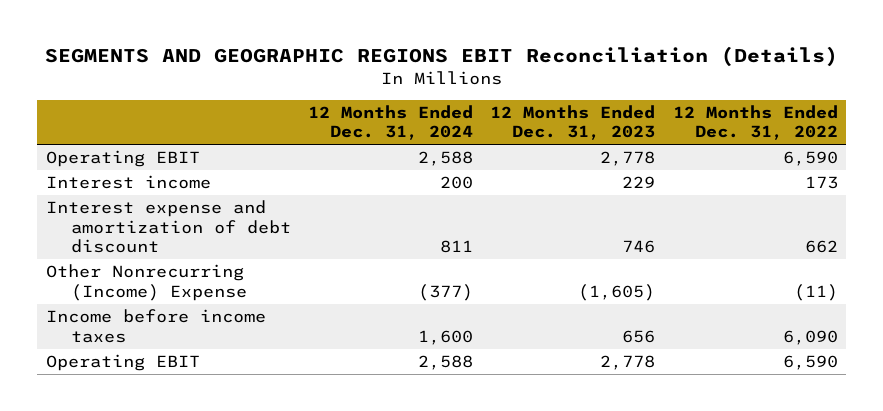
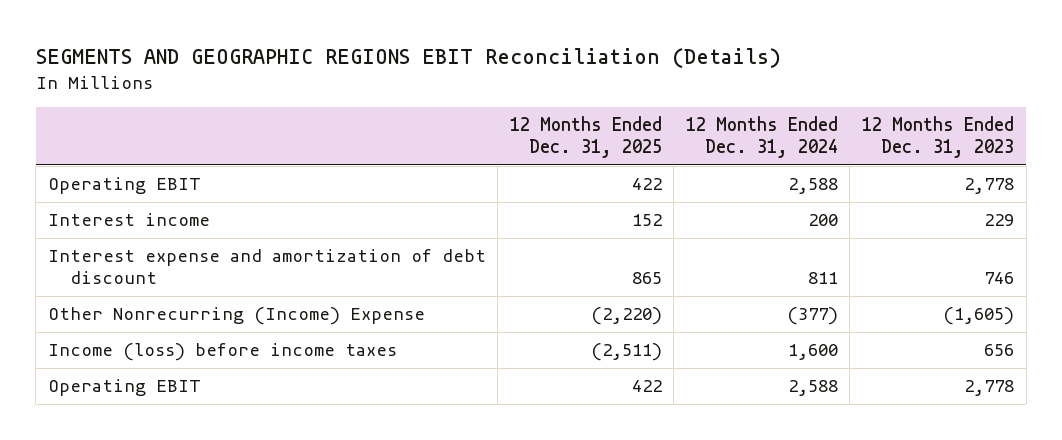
- | 12 Months Ended Dec. 31, 2024 | 12 Months Ended Dec. 31, 2023 | 12 Months Ended Dec. 31, 2022
+ | 12 Months Ended Dec. 31, 2025 | 12 Months Ended Dec. 31, 2024 | 12 Months Ended Dec. 31, 2023
- Income before income taxes | 1,600 | 656 | 6,090
+ Income (loss) before income taxes | (2,511) | 1,600 | 656

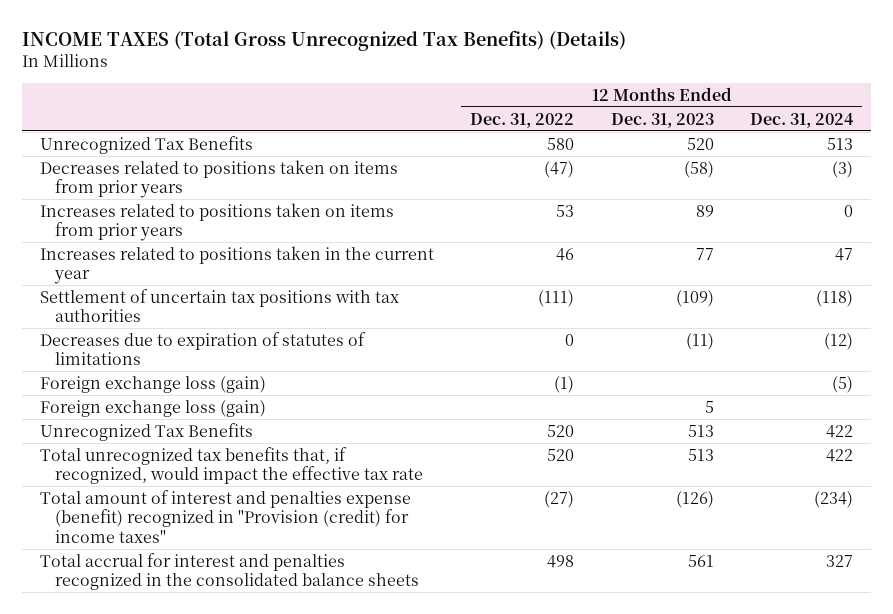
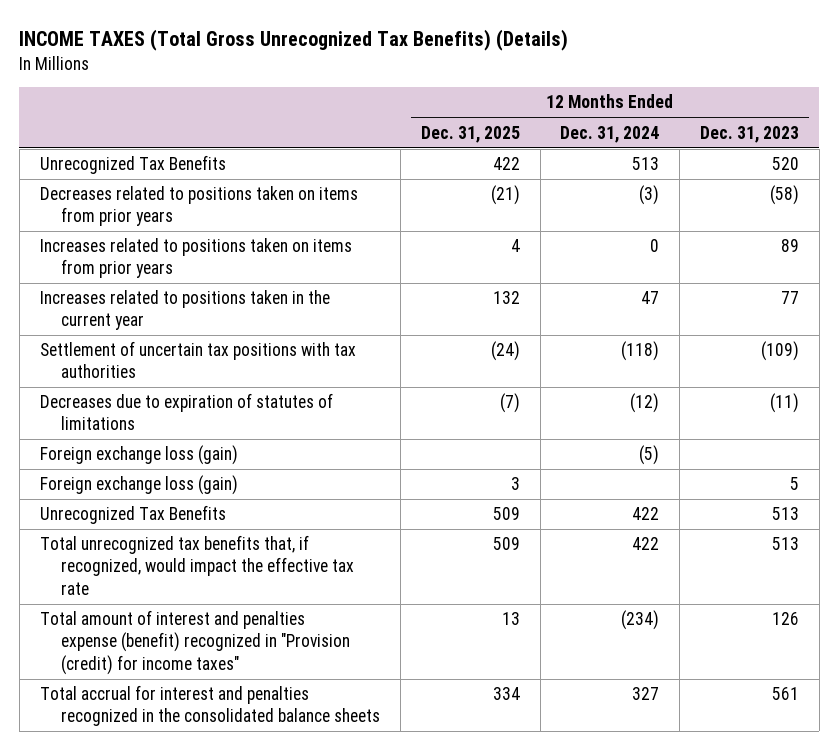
- | 12 Months Ended Dec. 31, 2022 | 12 Months Ended Dec. 31, 2023 | 12 Months Ended Dec. 31, 2024
+ | 12 Months Ended Dec. 31, 2025 | 12 Months Ended Dec. 31, 2024 | 12 Months Ended Dec. 31, 2023
- Total amount of interest and penalties expense (benefit) recognized in "Provision (credit) for income taxes" | (27) | (126) | (234)
+ Total amount of interest and penalties expense (benefit) recognized in "Provision (credit) for income taxes" | 13 | (234) | 126

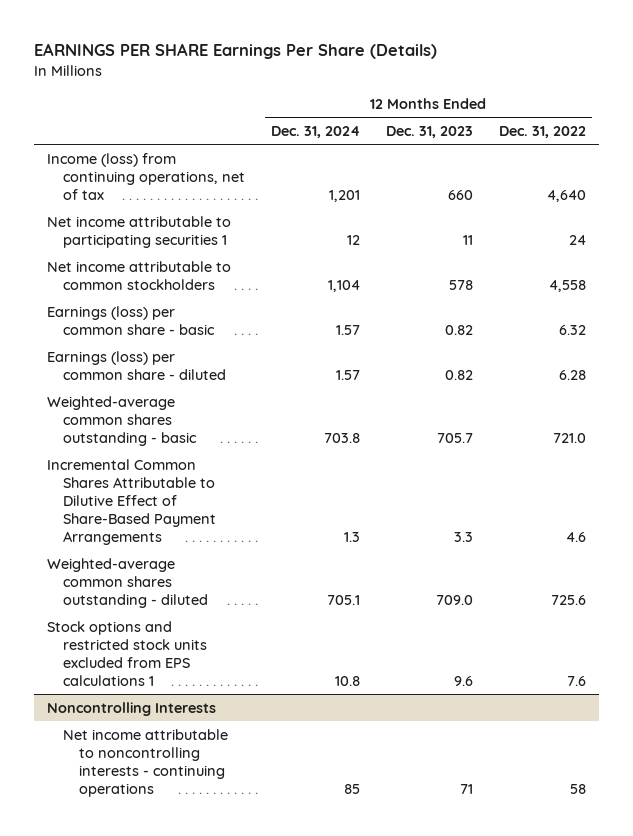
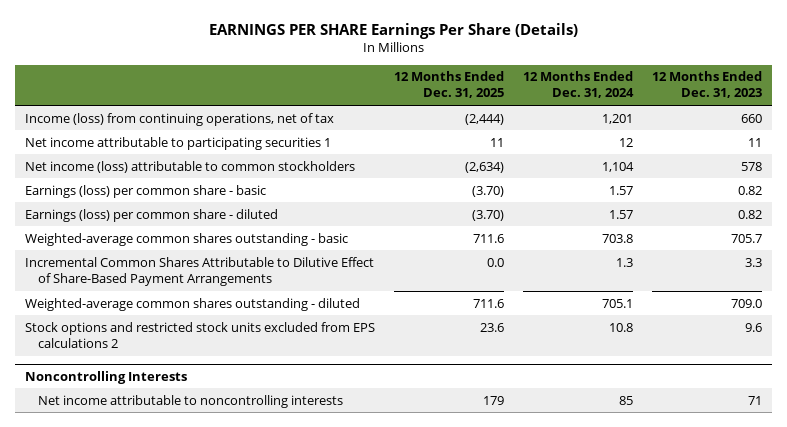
- | 12 Months Ended Dec. 31, 2024 | 12 Months Ended Dec. 31, 2023 | 12 Months Ended Dec. 31, 2022
+ | 12 Months Ended Dec. 31, 2025 | 12 Months Ended Dec. 31, 2024 | 12 Months Ended Dec. 31, 2023
- Net income attributable to common stockholders | 1,104 | 578 | 4,558
+ Net income (loss) attributable to common stockholders | (2,634) | 1,104 | 578
- Stock options and restricted stock units excluded from EPS calculations 1 | 10.8 | 9.6 | 7.6
+ Stock options and restricted stock units excluded from EPS calculations 2 | 23.6 | 10.8 | 9.6
@ Noncontrolling Interests
- Net income attributable to noncontrolling interests - continuing operations | 85 | 71 | 58
+ Net income attributable to noncontrolling interests | 179 | 85 | 71

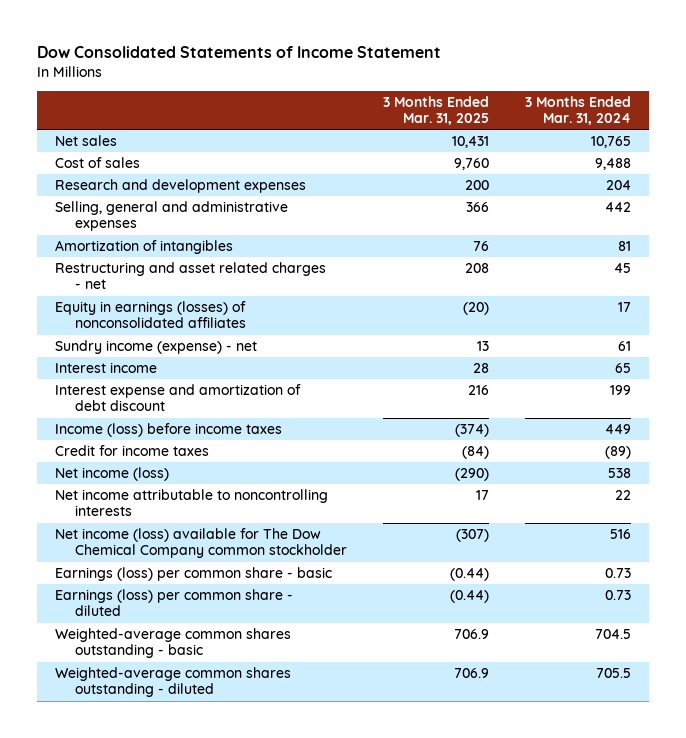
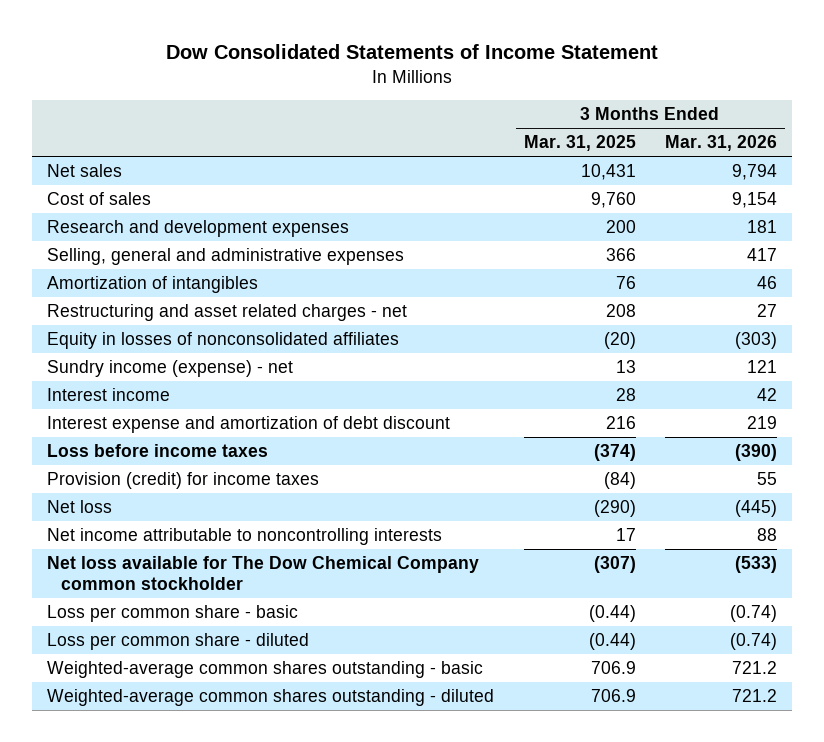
- | 3 Months Ended Mar. 31, 2025 | 3 Months Ended Mar. 31, 2024
+ | 3 Months Ended Mar. 31, 2025 | 3 Months Ended Mar. 31, 2026
- Equity in earnings (losses) of nonconsolidated affiliates | (20) | 17
+ Equity in losses of nonconsolidated affiliates | (20) | (303)
- Income (loss) before income taxes | (374) | 449
- Credit for income taxes | (84) | (89)
- Net income (loss) | (290) | 538
+ Loss before income taxes | (374) | (390)
+ Provision (credit) for income taxes | (84) | 55
+ Net loss | (290) | (445)
- Net income (loss) available for The Dow Chemical Company common stockholder | (307) | 516
- Earnings (loss) per common share - basic | (0.44) | 0.73
- Earnings (loss) per common share - diluted | (0.44) | 0.73
+ Net loss available for The Dow Chemical Company common stockholder | (307) | (533)
+ Loss per common share - basic | (0.44) | (0.74)
+ Loss per common share - diluted | (0.44) | (0.74)

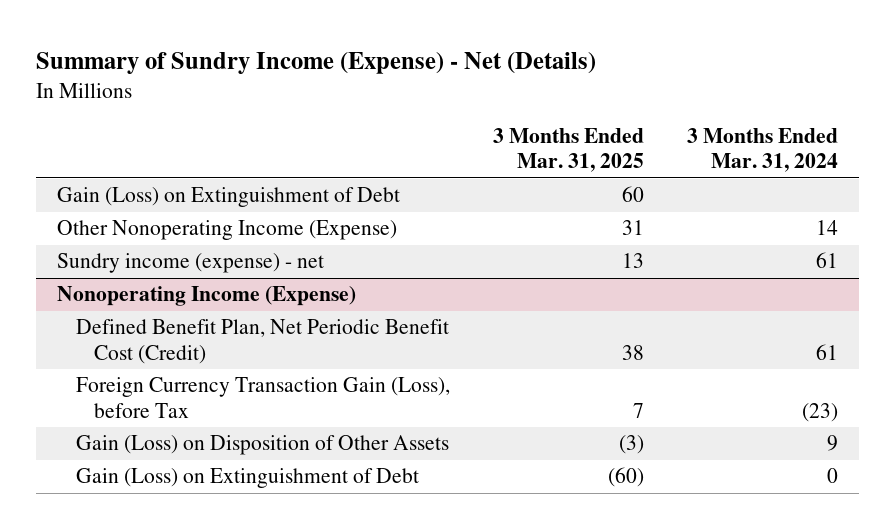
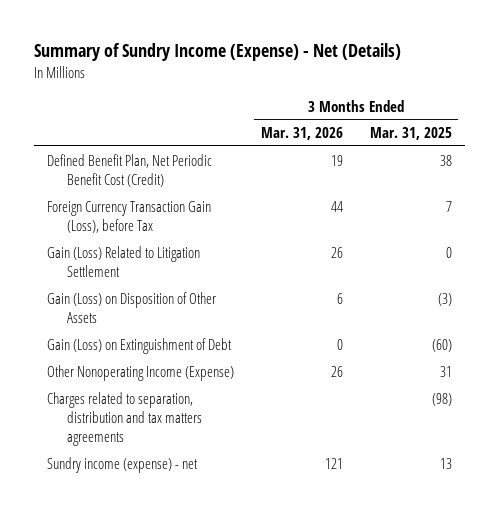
- | 3 Months Ended Mar. 31, 2025 | 3 Months Ended Mar. 31, 2024
+ | 3 Months Ended Mar. 31, 2026 | 3 Months Ended Mar. 31, 2025
- Gain (Loss) on Extinguishment of Debt | 60 |
- Nonoperating Income (Expense)
+ Gain (Loss) Related to Litigation Settlement | 26 | 0
moved down: Other Nonoperating Income (Expense) | 26 | 31
+ Charges related to separation, distribution and tax matters agreements | | (98)
moved down: Sundry income (expense) - net | 121 | 13

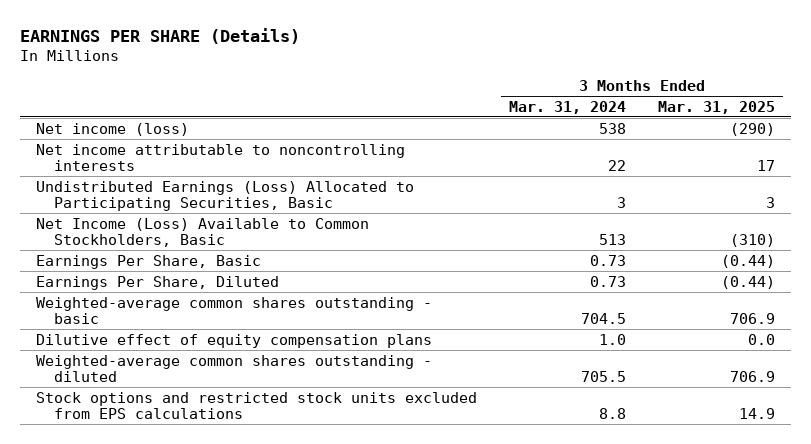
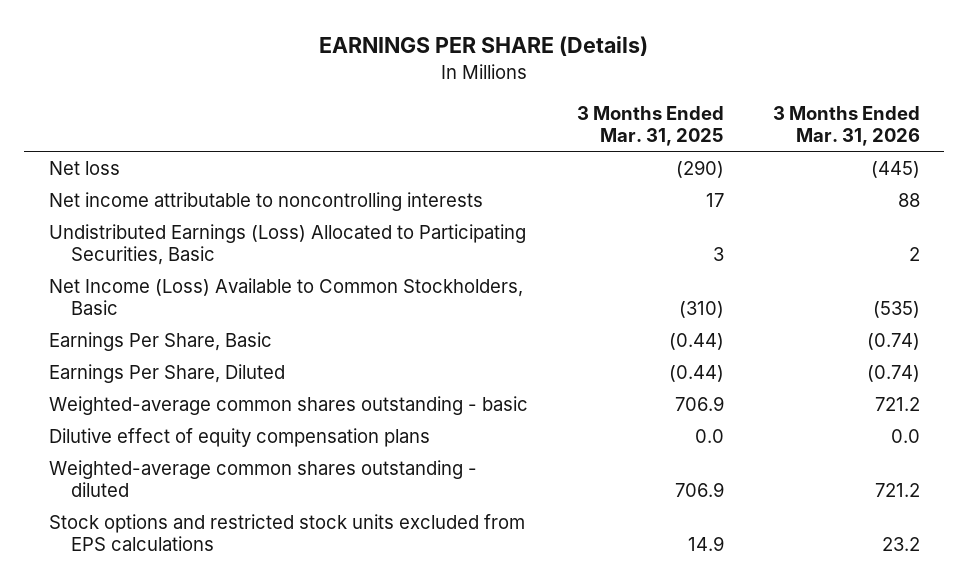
- | 3 Months Ended Mar. 31, 2024 | 3 Months Ended Mar. 31, 2025
+ | 3 Months Ended Mar. 31, 2025 | 3 Months Ended Mar. 31, 2026
- Net income (loss) | 538 | (290)
+ Net loss | (290) | (445)

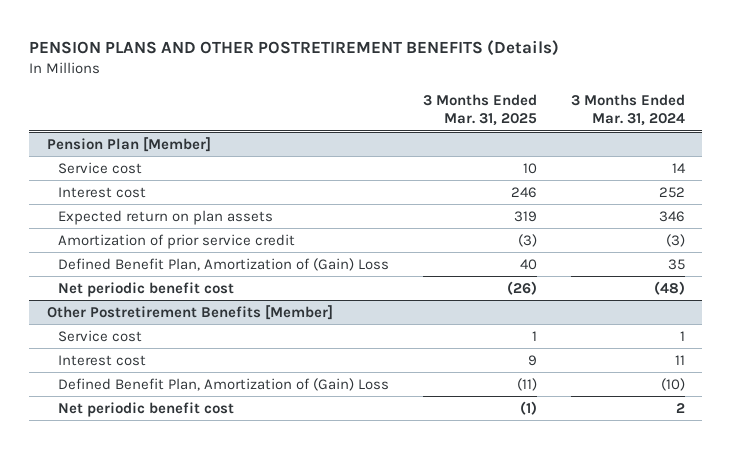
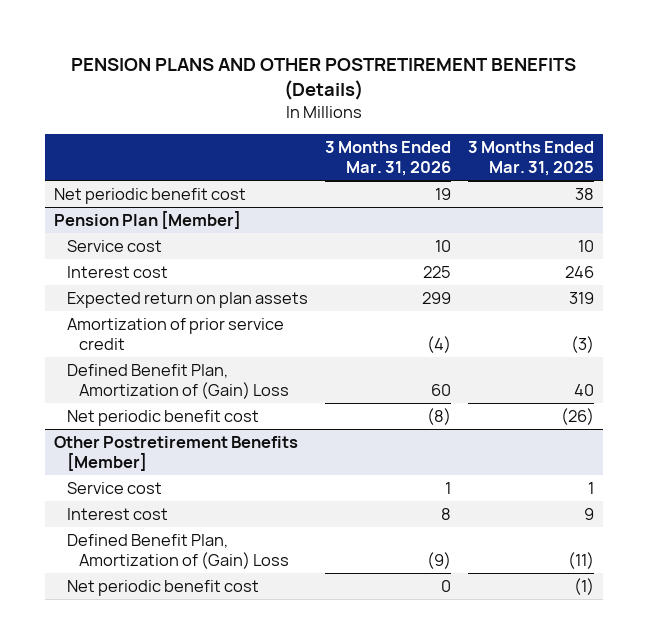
- | 3 Months Ended Mar. 31, 2025 | 3 Months Ended Mar. 31, 2024
+ | 3 Months Ended Mar. 31, 2026 | 3 Months Ended Mar. 31, 2025
+ Net periodic benefit cost | 19 | 38

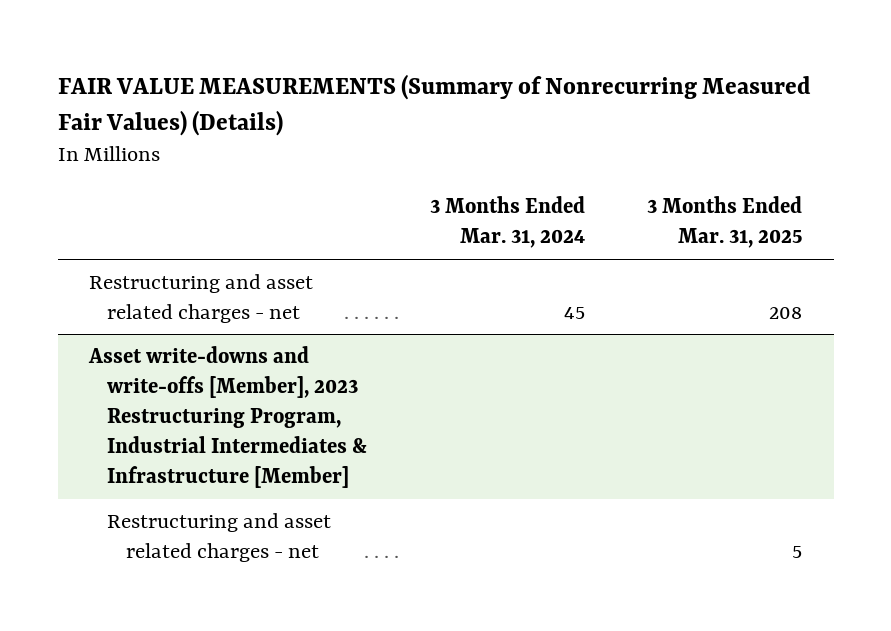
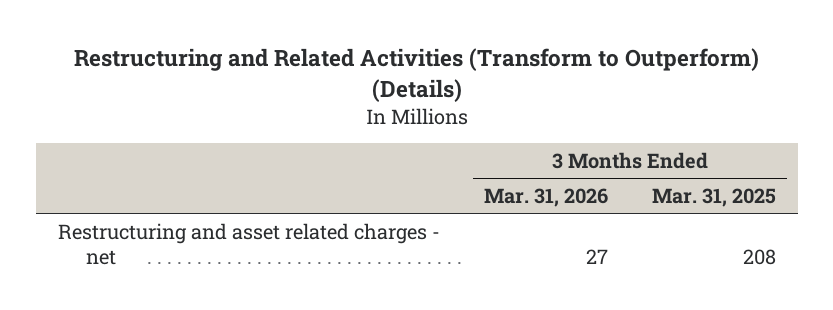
- FAIR VALUE MEASUREMENTS (Summary of Nonrecurring Measured Fair Values) (Details)
+ Restructuring and Related Activities (Transform to Outperform) (Details)
- | 3 Months Ended Mar. 31, 2024 | 3 Months Ended Mar. 31, 2025
+ | 3 Months Ended Mar. 31, 2026 | 3 Months Ended Mar. 31, 2025
- Asset write-downs and write-offs [Member], 2023 Restructuring Program, Industrial Intermediates & Infrastructure [Member]
- Restructuring and asset related charges - net | | 5

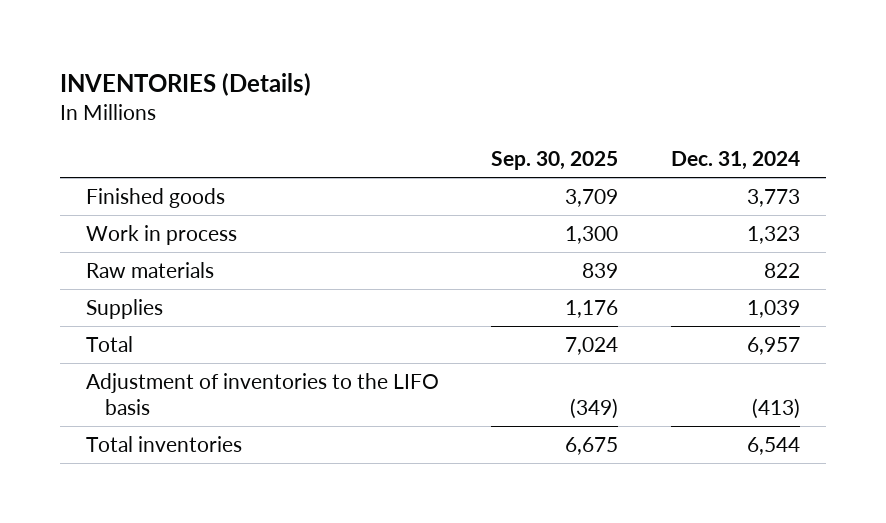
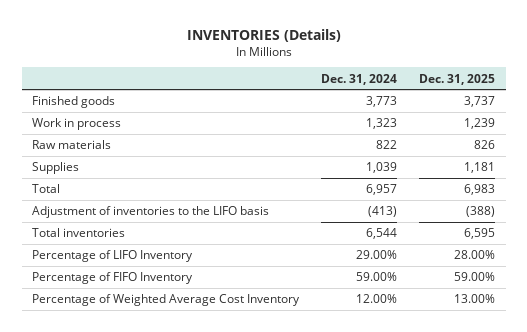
- | Sep. 30, 2025 | Dec. 31, 2024
+ | Dec. 31, 2024 | Dec. 31, 2025
+ Percentage of LIFO Inventory | 29.00% | 28.00%
+ Percentage of FIFO Inventory | 59.00% | 59.00%
+ Percentage of Weighted Average Cost Inventory | 12.00% | 13.00%

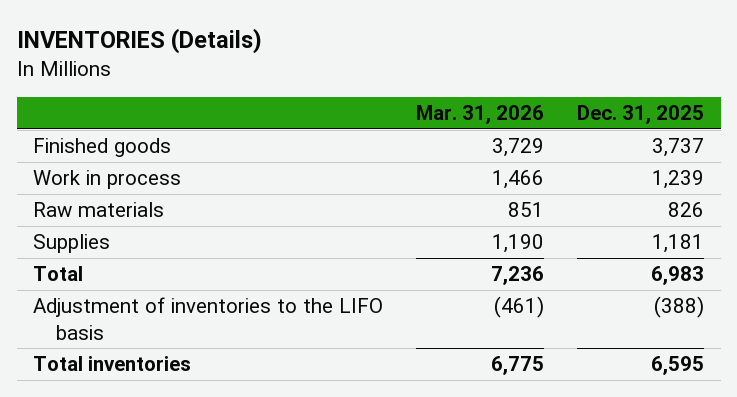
- | Dec. 31, 2024 | Dec. 31, 2025
+ | Mar. 31, 2026 | Dec. 31, 2025
- Percentage of LIFO Inventory | 29.00% | 28.00%
- Percentage of FIFO Inventory | 59.00% | 59.00%
- Percentage of Weighted Average Cost Inventory | 12.00% | 13.00%

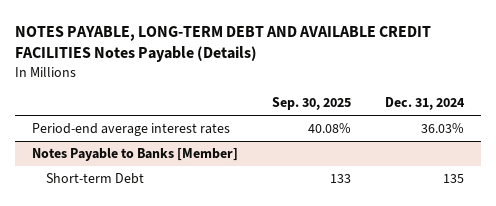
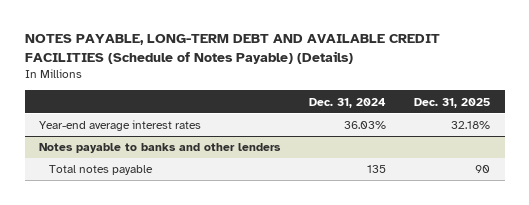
- NOTES PAYABLE, LONG-TERM DEBT AND AVAILABLE CREDIT FACILITIES Notes Payable (Details)
+ NOTES PAYABLE, LONG-TERM DEBT AND AVAILABLE CREDIT FACILITIES (Schedule of Notes Payable) (Details)
- | Sep. 30, 2025 | Dec. 31, 2024
+ | Dec. 31, 2024 | Dec. 31, 2025
- Period-end average interest rates | 40.08% | 36.03%
- Notes Payable to Banks [Member]
- Short-term Debt | 133 | 135
+ Year-end average interest rates | 36.03% | 32.18%
+ Notes payable to banks and other lenders
+ Total notes payable | 135 | 90

